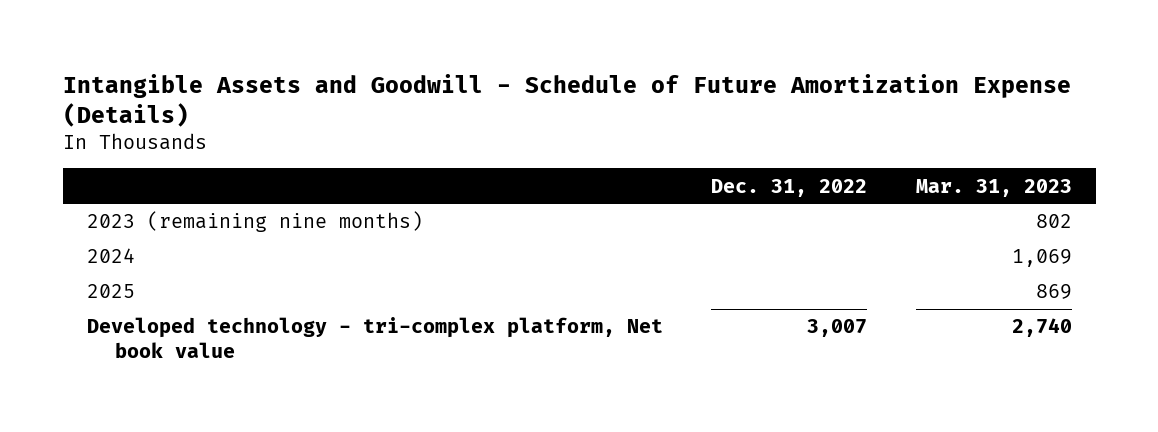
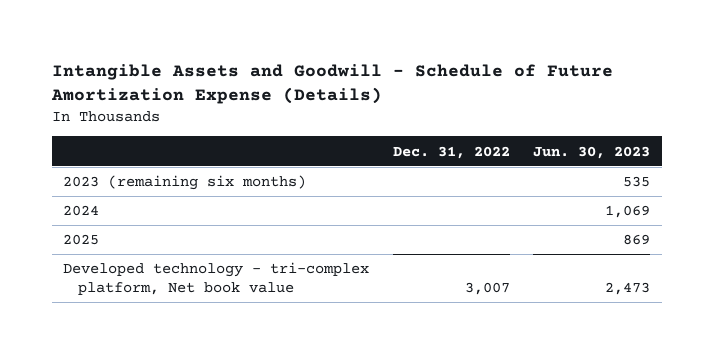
- | Dec. 31, 2022 | Mar. 31, 2023
+ | Dec. 31, 2022 | Jun. 30, 2023
- 2023 (remaining nine months) | | 802
+ 2023 (remaining six months) | | 535

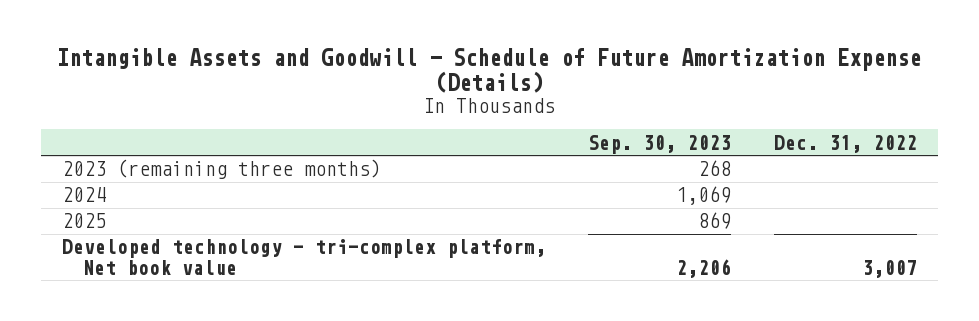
- | Dec. 31, 2022 | Jun. 30, 2023
+ | Sep. 30, 2023 | Dec. 31, 2022
- 2023 (remaining six months) | | 535
+ 2023 (remaining three months) | 268 |

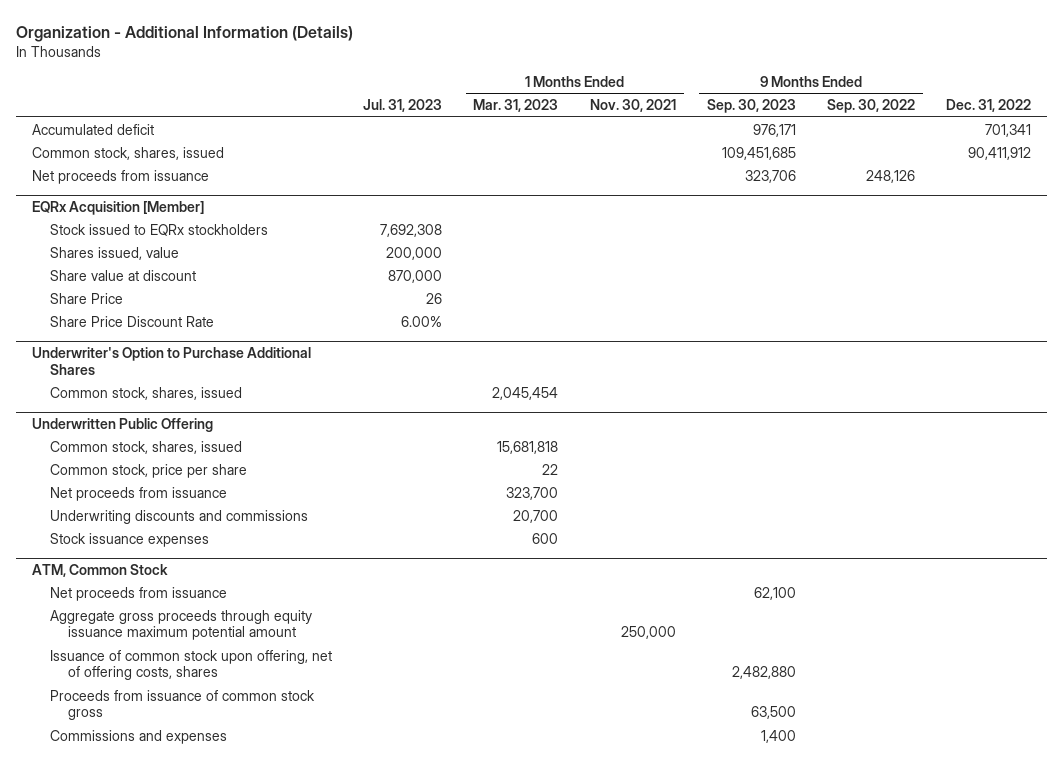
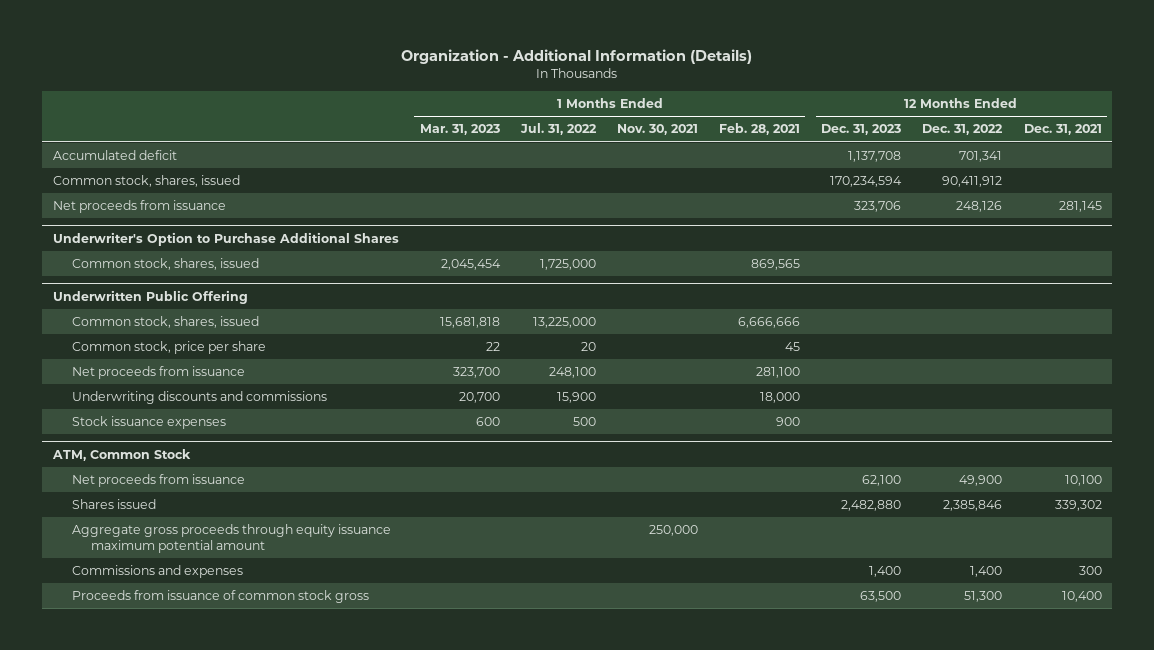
- | Jul. 31, 2023 | 1 Months Ended Mar. 31, 2023 | 1 Months Ended Nov. 30, 2021 | 9 Months Ended Sep. 30, 2023 | 9 Months Ended Sep. 30, 2022 | Dec. 31, 2022
+ | 1 Months Ended Mar. 31, 2023 | 1 Months Ended Jul. 31, 2022 | 1 Months Ended Nov. 30, 2021 | 1 Months Ended Feb. 28, 2021 | 12 Months Ended Dec. 31, 2023 | 12 Months Ended Dec. 31, 2022 | 12 Months Ended Dec. 31, 2021
- EQRx Acquisition [Member]
- Stock issued to EQRx stockholders | 7,692,308 | | | | |
- Shares issued, value | 200,000 | | | | |
- Share value at discount | 870,000 | | | | |
- Share Price | 26 | | | | |
- Share Price Discount Rate | 6.00% | | | | |
@ ATM, Common Stock
+ Shares issued | | | | | 2,482,880 | 2,385,846 | 339,302
- Issuance of common stock upon offering, net of offering costs, shares | | | | 2,482,880 | |
moved down: Proceeds from issuance of common stock gross | | | | | 63,500 | 51,300 | 10,400

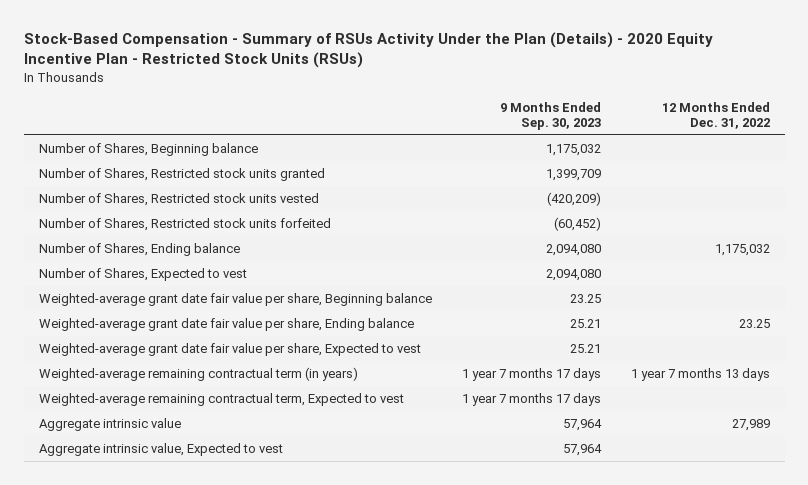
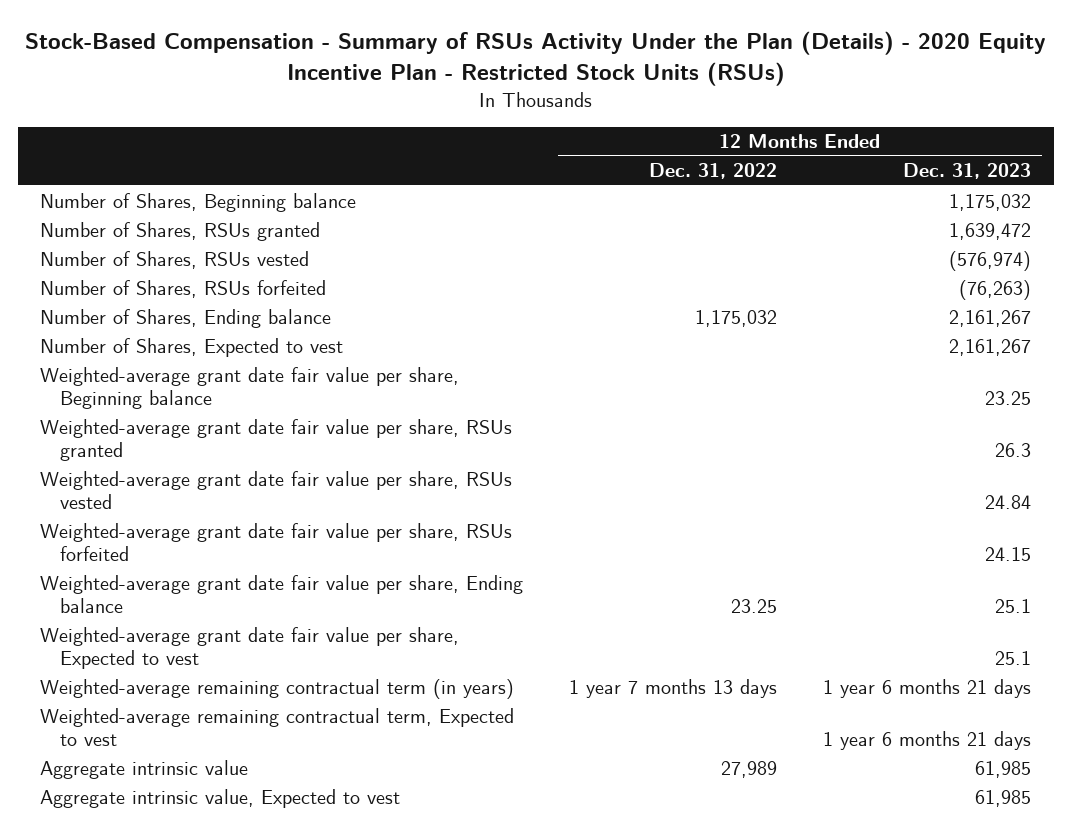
- | 9 Months Ended Sep. 30, 2023 | 12 Months Ended Dec. 31, 2022
+ | 12 Months Ended Dec. 31, 2022 | 12 Months Ended Dec. 31, 2023
- Number of Shares, Restricted stock units granted | 1,399,709 |
- Number of Shares, Restricted stock units vested | (420,209) |
- Number of Shares, Restricted stock units forfeited | (60,452) |
+ Number of Shares, RSUs granted | | 1,639,472
+ Number of Shares, RSUs vested | | (576,974)
+ Number of Shares, RSUs forfeited | | (76,263)
+ Weighted-average grant date fair value per share, RSUs granted | | 26.3
+ Weighted-average grant date fair value per share, RSUs vested | | 24.84
+ Weighted-average grant date fair value per share, RSUs forfeited | | 24.15

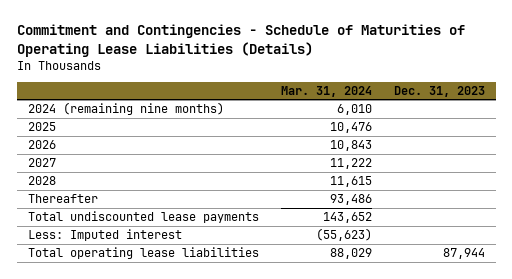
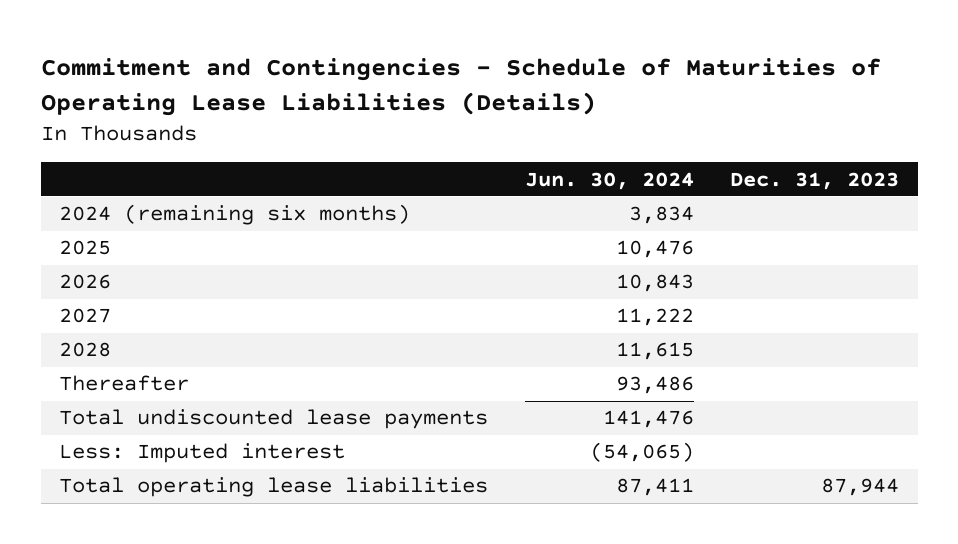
- | Mar. 31, 2024 | Dec. 31, 2023
+ | Jun. 30, 2024 | Dec. 31, 2023
- 2024 (remaining nine months) | 6,010 |
+ 2024 (remaining six months) | 3,834 |

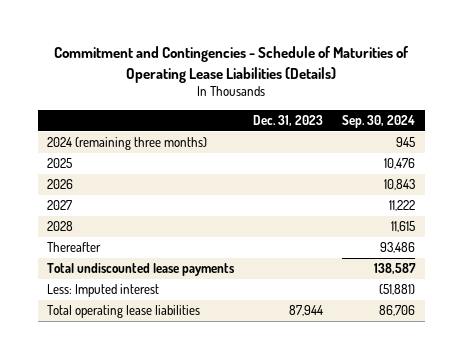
- | Jun. 30, 2024 | Dec. 31, 2023
+ | Dec. 31, 2023 | Sep. 30, 2024
- 2024 (remaining six months) | 3,834 |
+ 2024 (remaining three months) | | 945

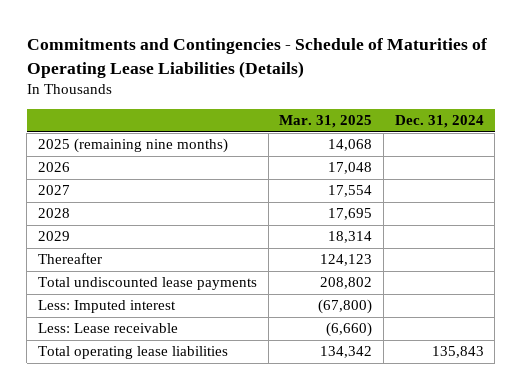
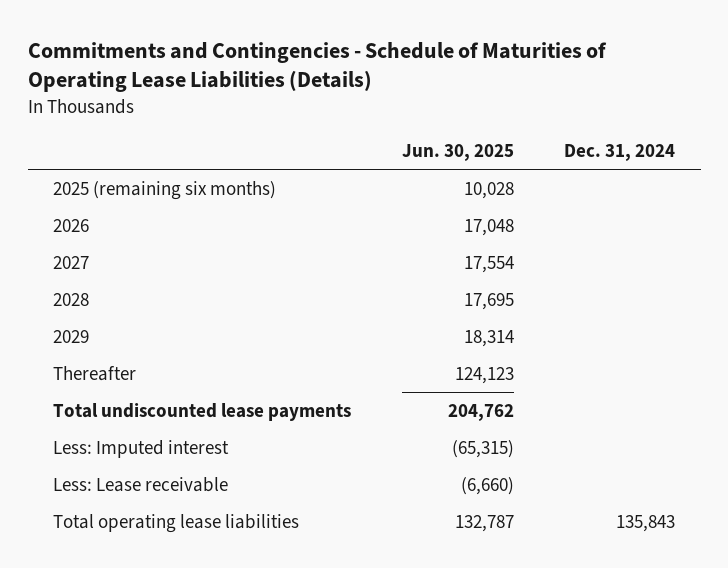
- | Mar. 31, 2025 | Dec. 31, 2024
+ | Jun. 30, 2025 | Dec. 31, 2024
- 2025 (remaining nine months) | 14,068 |
+ 2025 (remaining six months) | 10,028 |

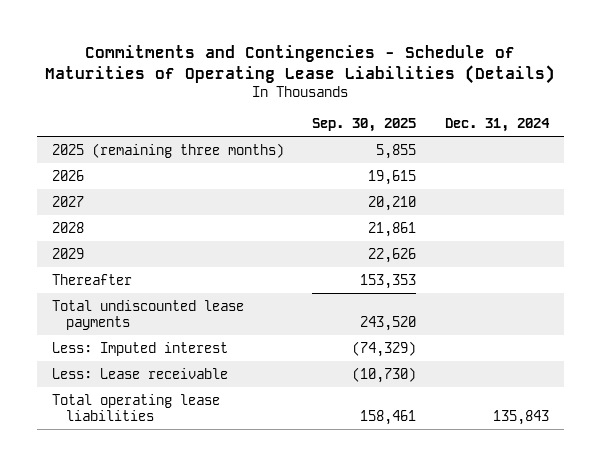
- | Jun. 30, 2025 | Dec. 31, 2024
+ | Sep. 30, 2025 | Dec. 31, 2024
- 2025 (remaining six months) | 10,028 |
+ 2025 (remaining three months) | 5,855 |

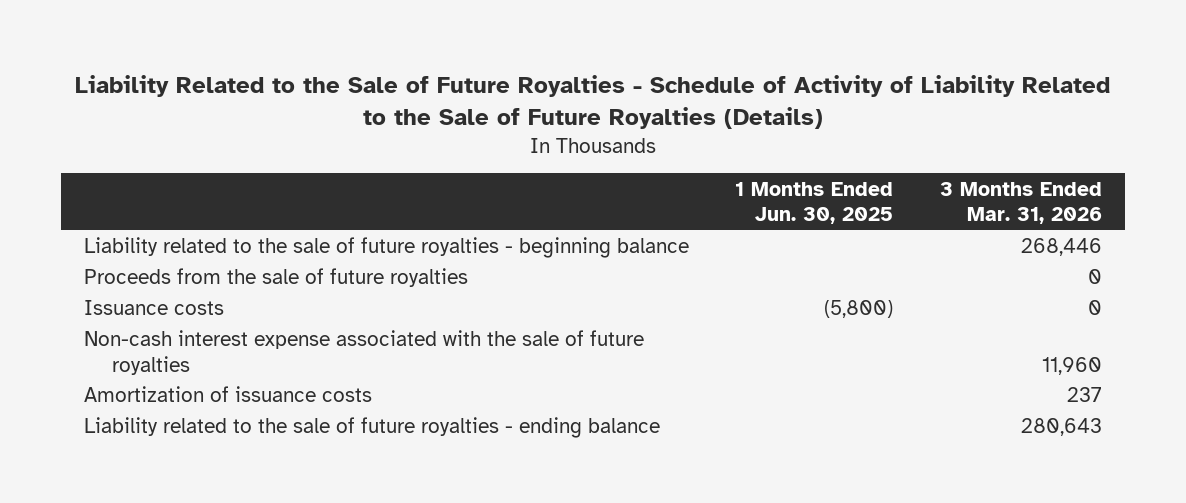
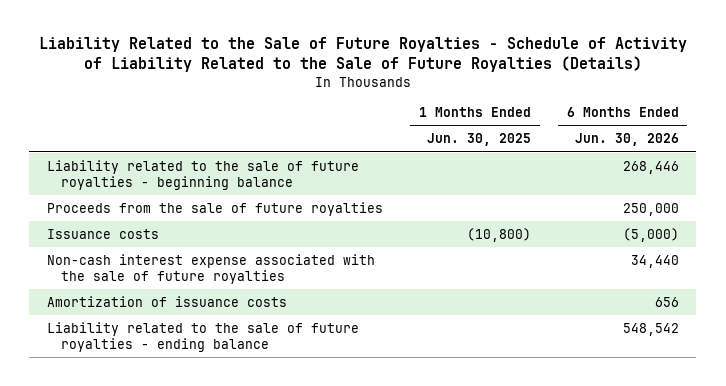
- | 1 Months Ended Jun. 30, 2025 | 3 Months Ended Mar. 31, 2026
+ | 1 Months Ended Jun. 30, 2025 | 6 Months Ended Jun. 30, 2026
- Issuance costs | (5,800) | 0
+ Issuance costs | (10,800) | (5,000)

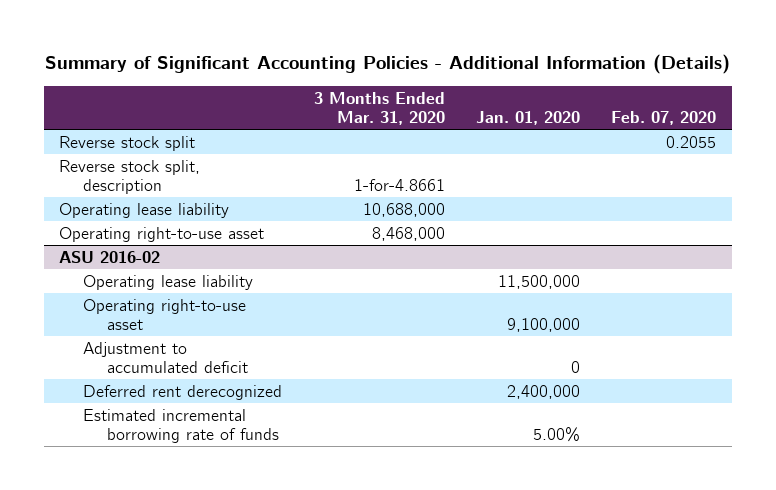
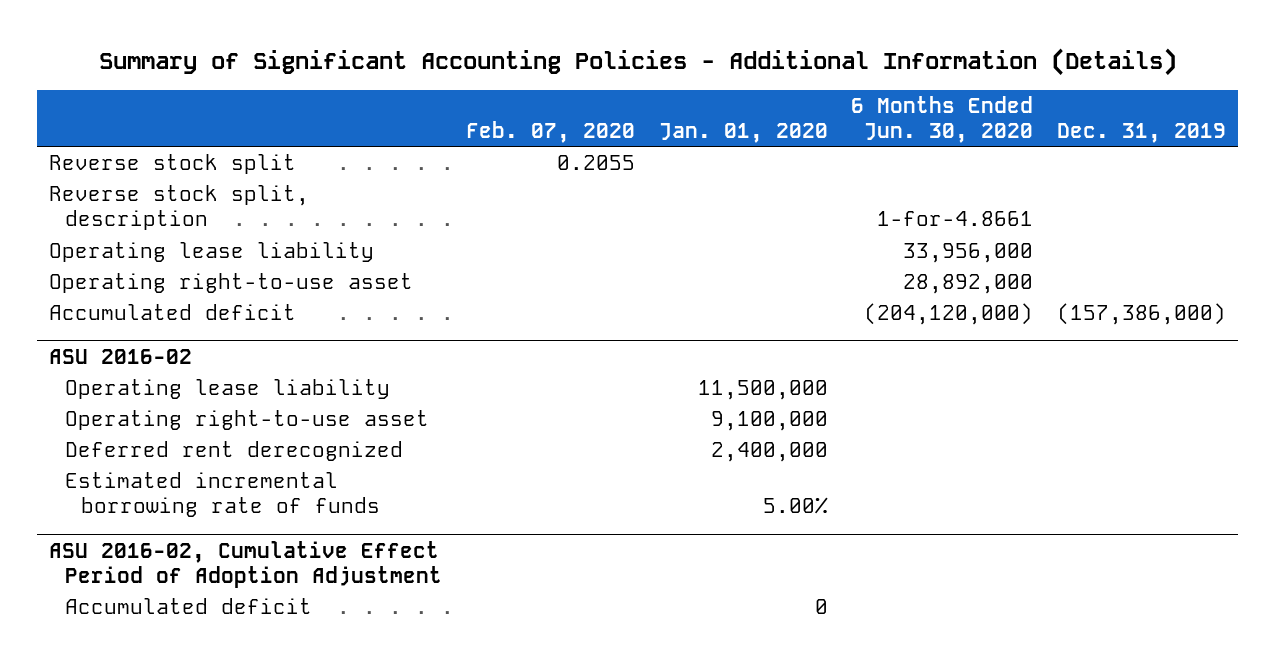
- | 3 Months Ended Mar. 31, 2020 | Jan. 01, 2020 | Feb. 07, 2020
+ | Feb. 07, 2020 | Jan. 01, 2020 | 6 Months Ended Jun. 30, 2020 | Dec. 31, 2019
+ Accumulated deficit | | | (204,120,000) | (157,386,000)
@ ASU 2016-02
- Adjustment to accumulated deficit | | 0 |
+ ASU 2016-02, Cumulative Effect Period of Adoption Adjustment
+ Accumulated deficit | | 0 | |

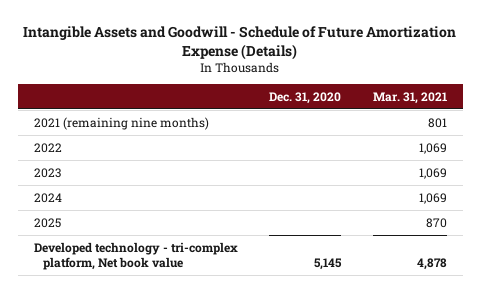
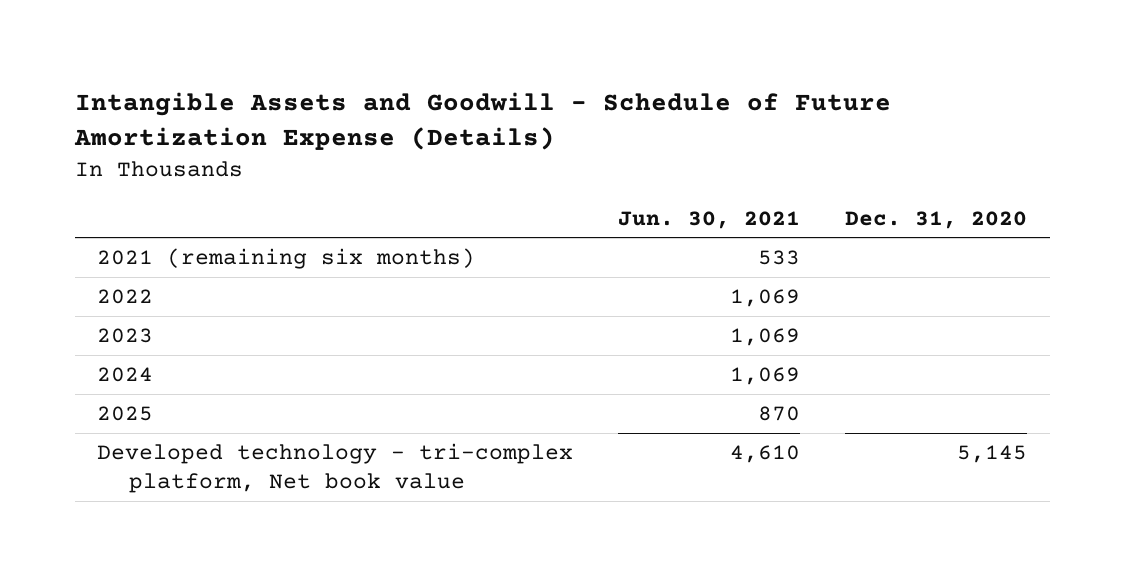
- | Dec. 31, 2020 | Mar. 31, 2021
+ | Jun. 30, 2021 | Dec. 31, 2020
- 2021 (remaining nine months) | | 801
+ 2021 (remaining six months) | 533 |

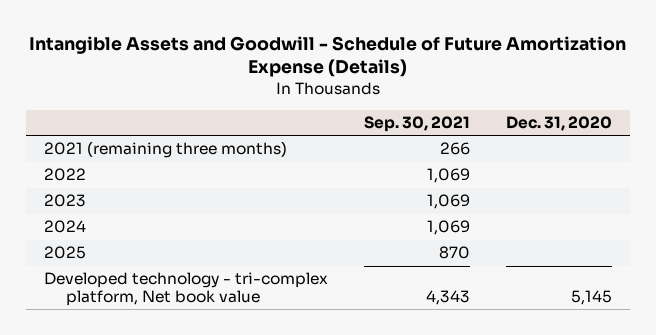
- | Jun. 30, 2021 | Dec. 31, 2020
+ | Sep. 30, 2021 | Dec. 31, 2020
- 2021 (remaining six months) | 533 |
+ 2021 (remaining three months) | 266 |

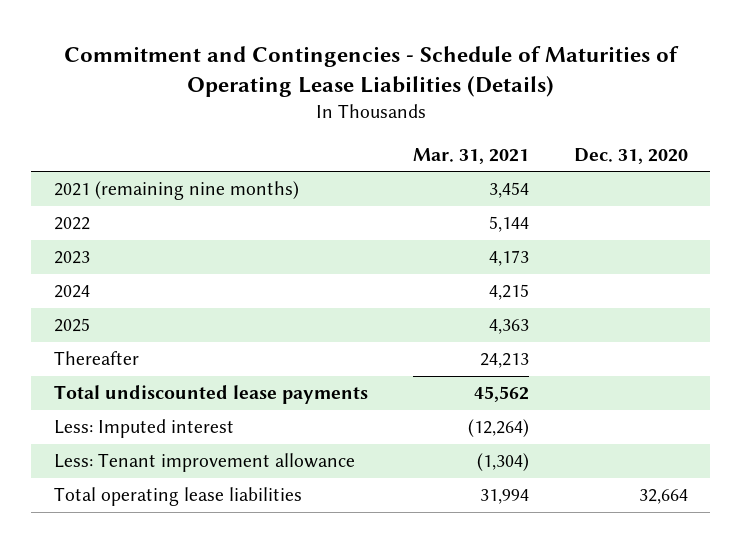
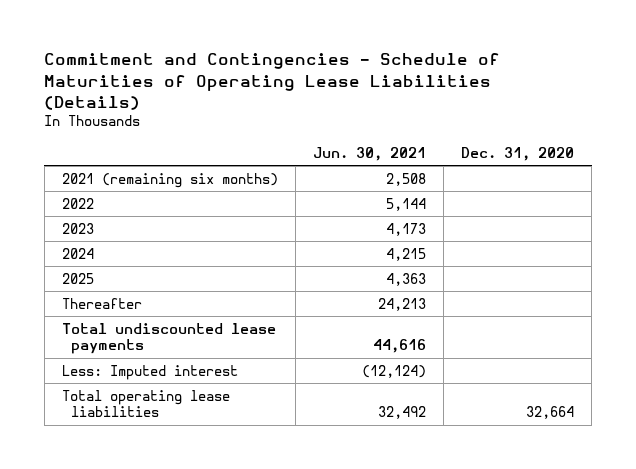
- | Mar. 31, 2021 | Dec. 31, 2020
+ | Jun. 30, 2021 | Dec. 31, 2020
- 2021 (remaining nine months) | 3,454 |
+ 2021 (remaining six months) | 2,508 |
- Less: Tenant improvement allowance | (1,304) |

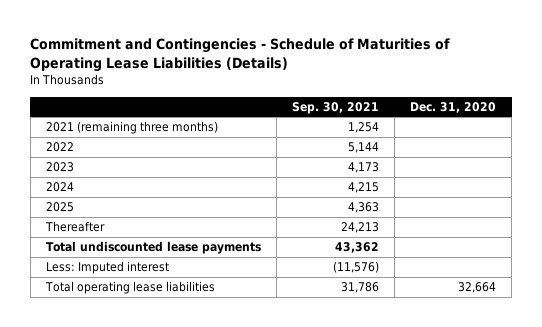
- | Jun. 30, 2021 | Dec. 31, 2020
+ | Sep. 30, 2021 | Dec. 31, 2020
- 2021 (remaining six months) | 2,508 |
+ 2021 (remaining three months) | 1,254 |

